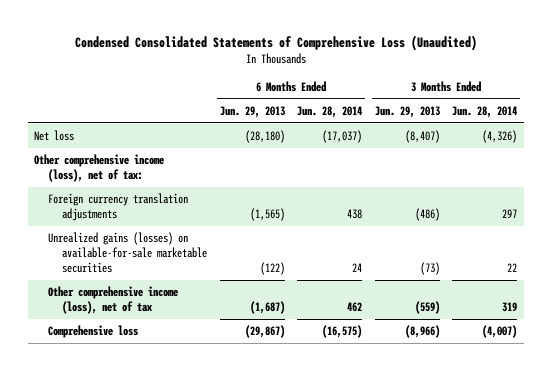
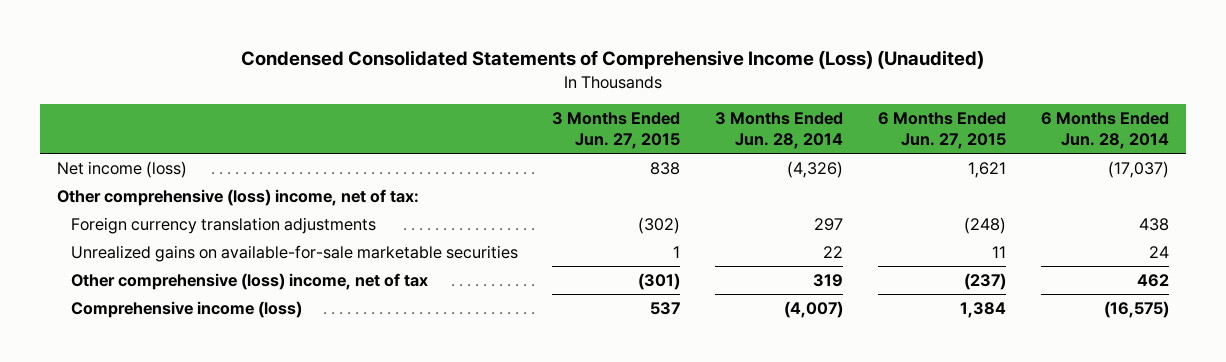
- Condensed Consolidated Statements of Comprehensive Loss (Unaudited)
+ Condensed Consolidated Statements of Comprehensive Income (Loss) (Unaudited)
- | 6 Months Ended Jun. 29, 2013 | 6 Months Ended Jun. 28, 2014 | 3 Months Ended Jun. 29, 2013 | 3 Months Ended Jun. 28, 2014
+ | 3 Months Ended Jun. 27, 2015 | 3 Months Ended Jun. 28, 2014 | 6 Months Ended Jun. 27, 2015 | 6 Months Ended Jun. 28, 2014
- Net loss | (28,180) | (17,037) | (8,407) | (4,326)
- Other comprehensive income (loss), net of tax:
+ Net income (loss) | 838 | (4,326) | 1,621 | (17,037)
+ Other comprehensive (loss) income, net of tax:
- Unrealized gains (losses) on available-for-sale marketable securities | (122) | 24 | (73) | 22
- Other comprehensive income (loss), net of tax | (1,687) | 462 | (559) | 319
- Comprehensive loss | (29,867) | (16,575) | (8,966) | (4,007)
+ Unrealized gains on available-for-sale marketable securities | 1 | 22 | 11 | 24
+ Other comprehensive (loss) income, net of tax | (301) | 319 | (237) | 462
+ Comprehensive income (loss) | 537 | (4,007) | 1,384 | (16,575)

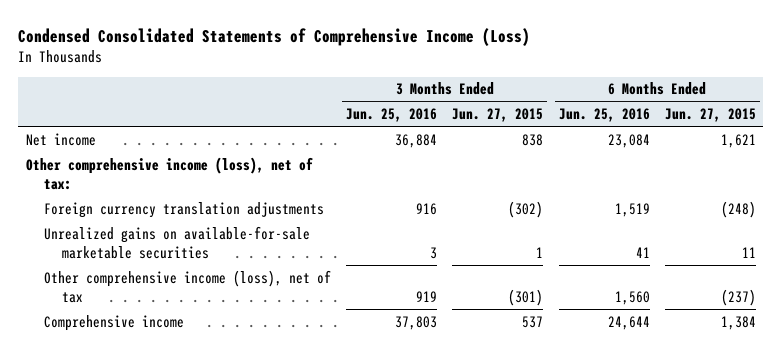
- Condensed Consolidated Statements of Comprehensive Income (Loss) (Unaudited)
+ Condensed Consolidated Statements of Comprehensive Income (Loss)
- | 3 Months Ended Jun. 27, 2015 | 3 Months Ended Jun. 28, 2014 | 6 Months Ended Jun. 27, 2015 | 6 Months Ended Jun. 28, 2014
+ | 3 Months Ended Jun. 25, 2016 | 3 Months Ended Jun. 27, 2015 | 6 Months Ended Jun. 25, 2016 | 6 Months Ended Jun. 27, 2015
- Net income (loss) | 838 | (4,326) | 1,621 | (17,037)
- Other comprehensive (loss) income, net of tax:
+ Net income | 36,884 | 838 | 23,084 | 1,621
+ Other comprehensive income (loss), net of tax:
- Other comprehensive (loss) income, net of tax | (301) | 319 | (237) | 462
- Comprehensive income (loss) | 537 | (4,007) | 1,384 | (16,575)
+ Other comprehensive income (loss), net of tax | 919 | (301) | 1,560 | (237)
+ Comprehensive income | 37,803 | 537 | 24,644 | 1,384

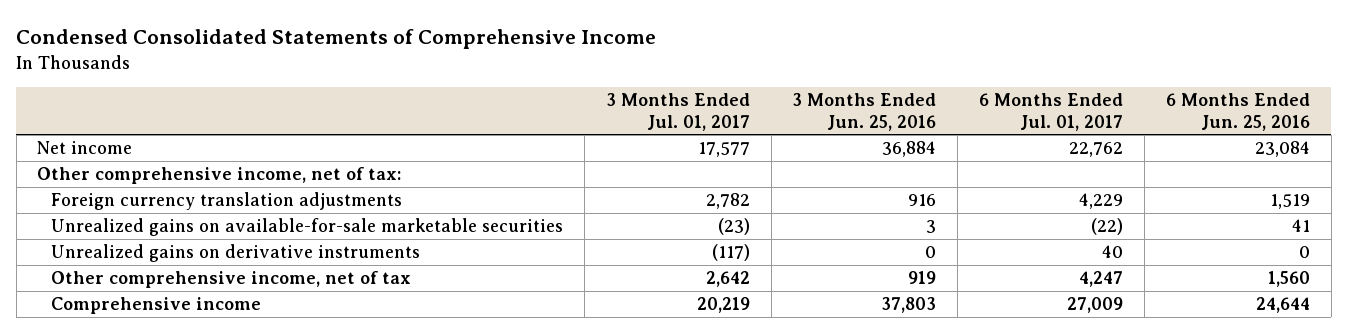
- Condensed Consolidated Statements of Comprehensive Income (Loss)
+ Condensed Consolidated Statements of Comprehensive Income
- | 3 Months Ended Jun. 25, 2016 | 3 Months Ended Jun. 27, 2015 | 6 Months Ended Jun. 25, 2016 | 6 Months Ended Jun. 27, 2015
+ | 3 Months Ended Jul. 01, 2017 | 3 Months Ended Jun. 25, 2016 | 6 Months Ended Jul. 01, 2017 | 6 Months Ended Jun. 25, 2016
- Other comprehensive income (loss), net of tax:
+ Other comprehensive income, net of tax:
- Other comprehensive income (loss), net of tax | 919 | (301) | 1,560 | (237)
+ Unrealized gains on derivative instruments | (117) | 0 | 40 | 0
+ Other comprehensive income, net of tax | 2,642 | 919 | 4,247 | 1,560

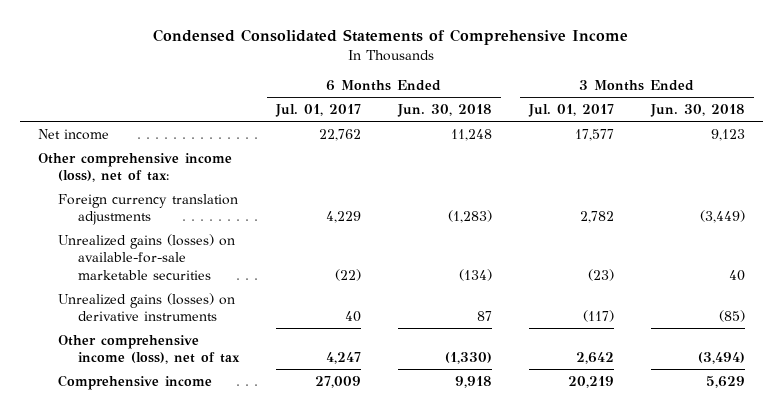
- | 3 Months Ended Jul. 01, 2017 | 3 Months Ended Jun. 25, 2016 | 6 Months Ended Jul. 01, 2017 | 6 Months Ended Jun. 25, 2016
+ | 6 Months Ended Jul. 01, 2017 | 6 Months Ended Jun. 30, 2018 | 3 Months Ended Jul. 01, 2017 | 3 Months Ended Jun. 30, 2018
- Other comprehensive income, net of tax:
+ Other comprehensive income (loss), net of tax:
- Unrealized gains on available-for-sale marketable securities | (23) | 3 | (22) | 41
- Unrealized gains on derivative instruments | (117) | 0 | 40 | 0
- Other comprehensive income, net of tax | 2,642 | 919 | 4,247 | 1,560
+ Unrealized gains (losses) on available-for-sale marketable securities | (22) | (134) | (23) | 40
+ Unrealized gains (losses) on derivative instruments | 40 | 87 | (117) | (85)
+ Other comprehensive income (loss), net of tax | 4,247 | (1,330) | 2,642 | (3,494)

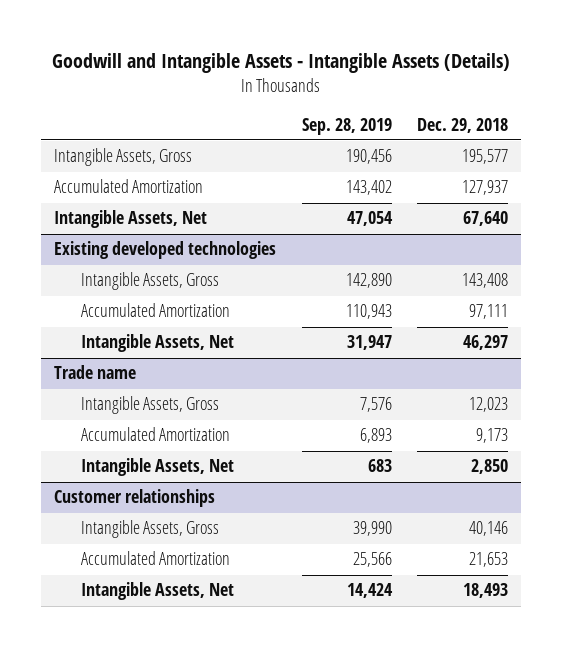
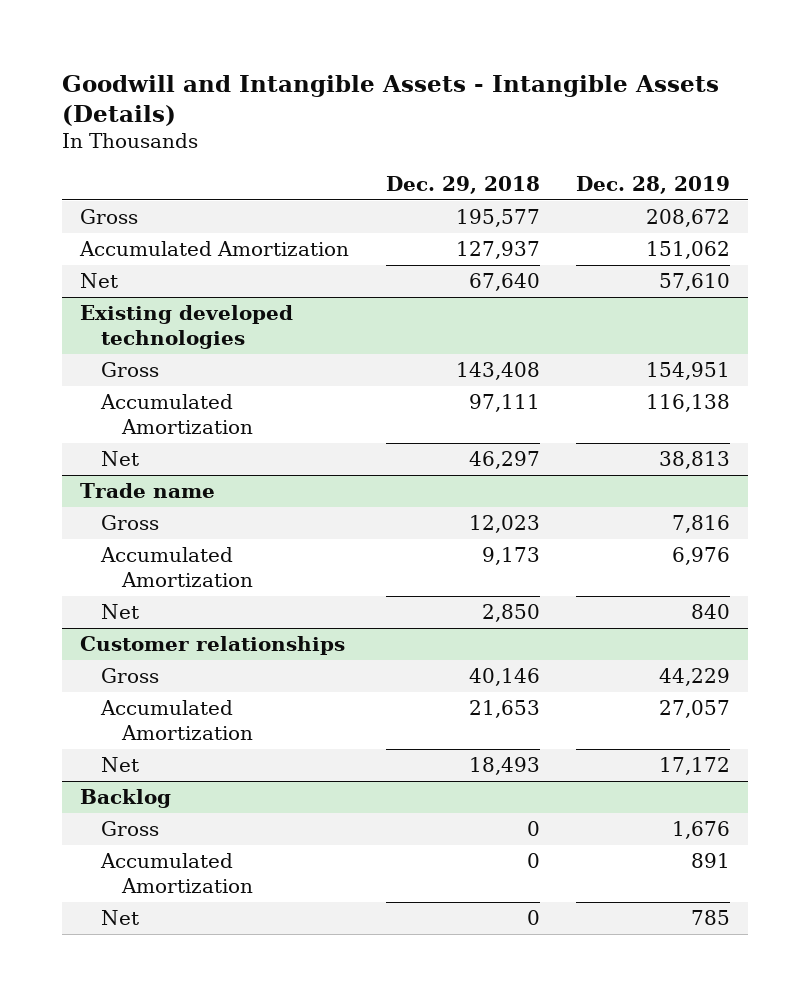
- | Sep. 28, 2019 | Dec. 29, 2018
+ | Dec. 29, 2018 | Dec. 28, 2019
- Intangible Assets, Gross | 190,456 | 195,577
+ Gross | 195,577 | 208,672
- Intangible Assets, Net | 47,054 | 67,640
+ Net | 67,640 | 57,610
@ Existing developed technologies
- Intangible Assets, Gross | 142,890 | 143,408
+ Gross | 143,408 | 154,951
- Intangible Assets, Net | 31,947 | 46,297
+ Net | 46,297 | 38,813
@ Trade name
- Intangible Assets, Gross | 7,576 | 12,023
+ Gross | 12,023 | 7,816
- Intangible Assets, Net | 683 | 2,850
+ Net | 2,850 | 840
@ Customer relationships
- Intangible Assets, Gross | 39,990 | 40,146
+ Gross | 40,146 | 44,229
- Intangible Assets, Net | 14,424 | 18,493
+ Net | 18,493 | 17,172
+ Backlog
+ Gross | 0 | 1,676
+ Accumulated Amortization | 0 | 891
+ Net | 0 | 785

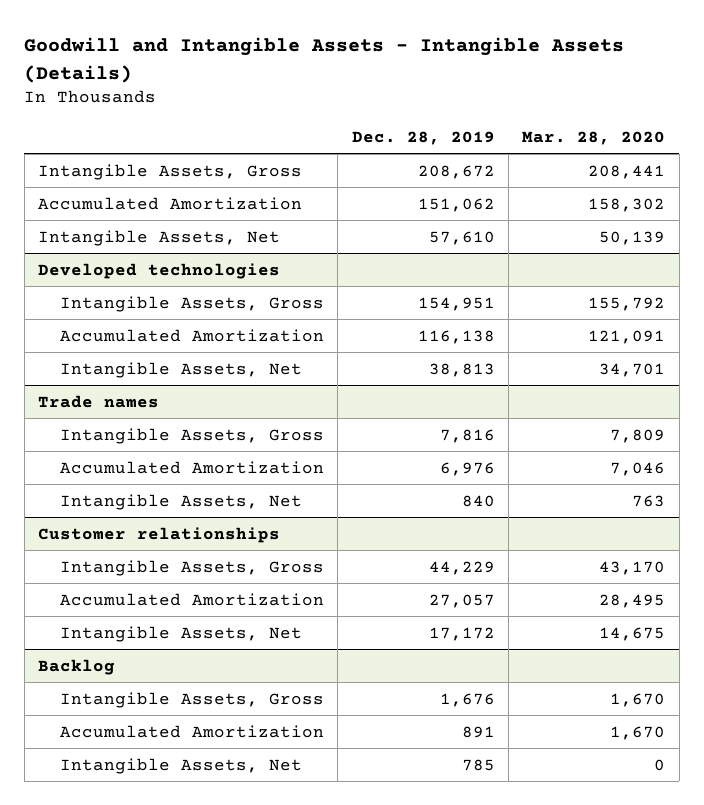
- | Dec. 29, 2018 | Dec. 28, 2019
+ | Dec. 28, 2019 | Mar. 28, 2020
- Gross | 195,577 | 208,672
+ Intangible Assets, Gross | 208,672 | 208,441
- Net | 67,640 | 57,610
- Existing developed technologies
- Gross | 143,408 | 154,951
+ Intangible Assets, Net | 57,610 | 50,139
+ Developed technologies
+ Intangible Assets, Gross | 154,951 | 155,792
- Net | 46,297 | 38,813
- Trade name
- Gross | 12,023 | 7,816
+ Intangible Assets, Net | 38,813 | 34,701
+ Trade names
+ Intangible Assets, Gross | 7,816 | 7,809
- Net | 2,850 | 840
+ Intangible Assets, Net | 840 | 763
@ Customer relationships
- Gross | 40,146 | 44,229
+ Intangible Assets, Gross | 44,229 | 43,170
- Net | 18,493 | 17,172
+ Intangible Assets, Net | 17,172 | 14,675
@ Backlog
- Gross | 0 | 1,676
+ Intangible Assets, Gross | 1,676 | 1,670
- Net | 0 | 785
+ Intangible Assets, Net | 785 | 0

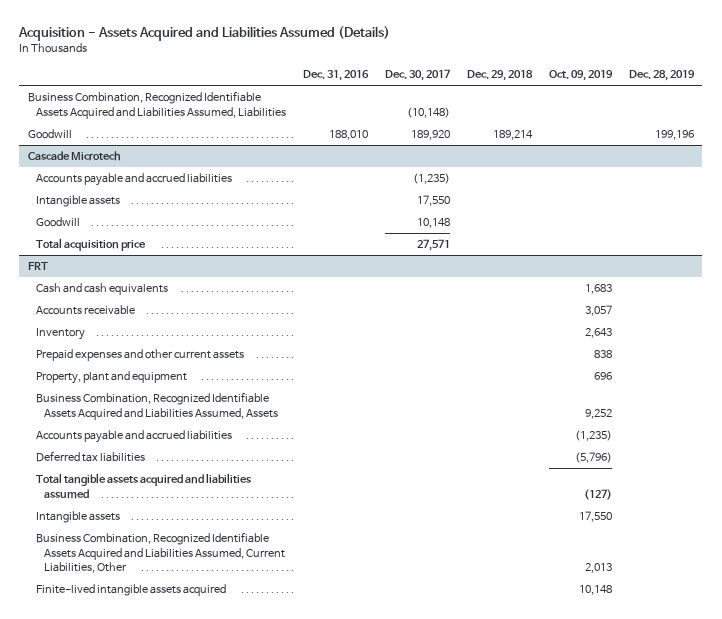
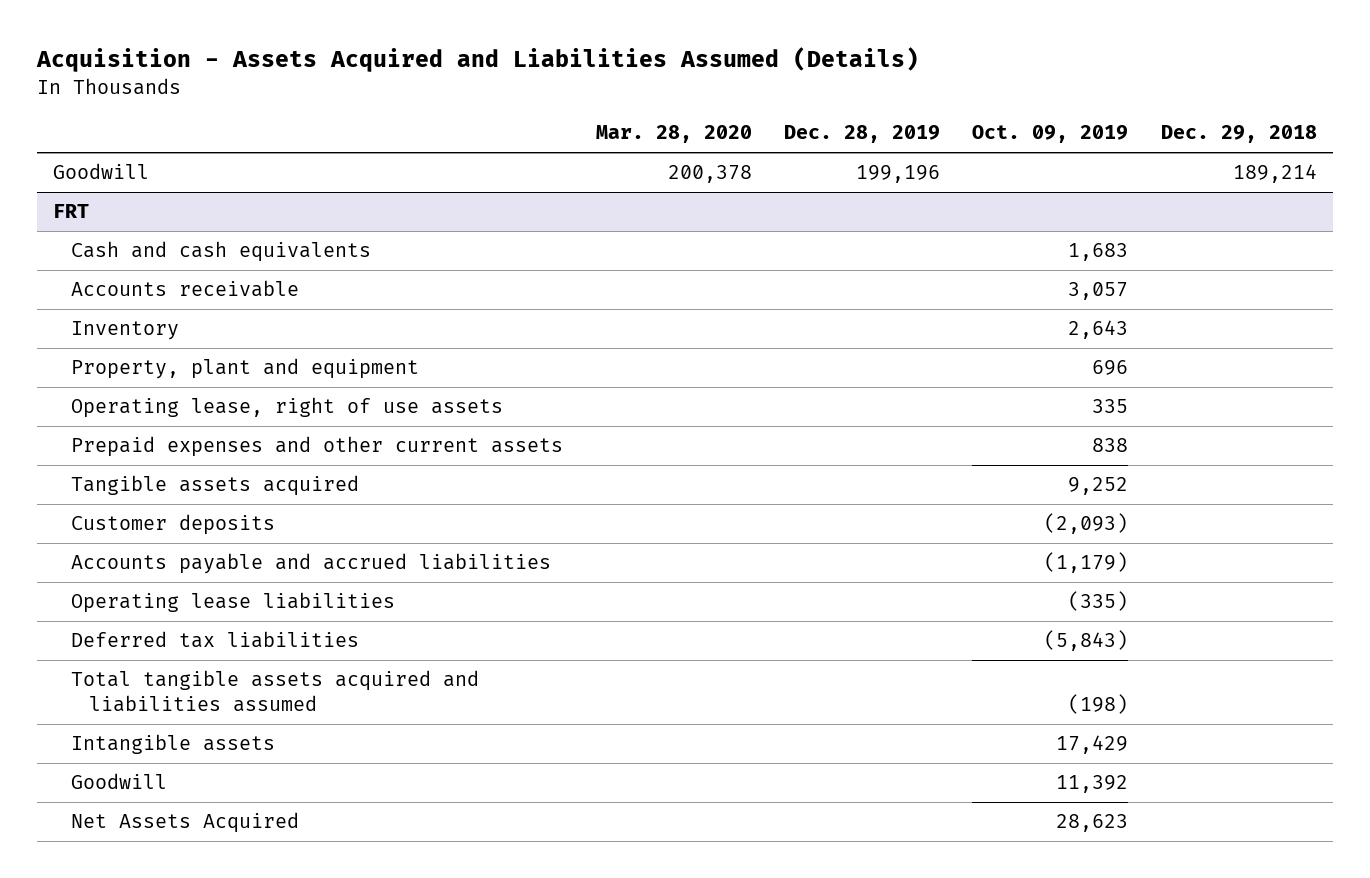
- | Dec. 31, 2016 | Dec. 30, 2017 | Dec. 29, 2018 | Oct. 09, 2019 | Dec. 28, 2019
+ | Mar. 28, 2020 | Dec. 28, 2019 | Oct. 09, 2019 | Dec. 29, 2018
- Business Combination, Recognized Identifiable Assets Acquired and Liabilities Assumed, Liabilities | | (10,148) | | |
- Cascade Microtech
- Accounts payable and accrued liabilities | | (1,235) | | |
- Intangible assets | | 17,550 | | |
- Goodwill | | 10,148 | | |
- Total acquisition price | | 27,571 | | |
@ FRT
- Business Combination, Recognized Identifiable Assets Acquired and Liabilities Assumed, Assets | | | | 9,252 |
- Accounts payable and accrued liabilities | | | | (1,235) |
- Deferred tax liabilities | | | | (5,796) |
- Total tangible assets acquired and liabilities assumed | | | | (127) |
- Intangible assets | | | | 17,550 |
- Business Combination, Recognized Identifiable Assets Acquired and Liabilities Assumed, Current Liabilities, Other | | | | 2,013 |
- Finite-lived intangible assets acquired | | | | 10,148 |
+ Operating lease, right of use assets | | | 335 |
moved down: Prepaid expenses and other current assets | | | 838 |
+ Tangible assets acquired | | | 9,252 |
+ Customer deposits | | | (2,093) |
+ Accounts payable and accrued liabilities | | | (1,179) |
+ Operating lease liabilities | | | (335) |
+ Deferred tax liabilities | | | (5,843) |
+ Total tangible assets acquired and liabilities assumed | | | (198) |
+ Intangible assets | | | 17,429 |
+ Goodwill | | | 11,392 |
+ Net Assets Acquired | | | 28,623 |

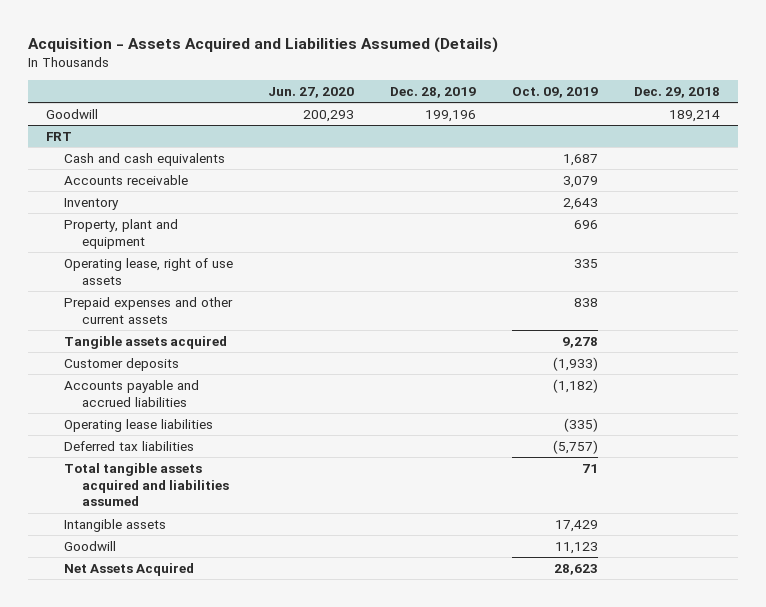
- | Mar. 28, 2020 | Dec. 28, 2019 | Oct. 09, 2019 | Dec. 29, 2018
+ | Jun. 27, 2020 | Dec. 28, 2019 | Oct. 09, 2019 | Dec. 29, 2018
@ FRT
- Cash and cash equivalents | | | 1,683 |
- Accounts receivable | | | 3,057 |
+ Cash and cash equivalents | | | 1,687 |
+ Accounts receivable | | | 3,079 |
- Tangible assets acquired | | | 9,252 |
- Customer deposits | | | (2,093) |
- Accounts payable and accrued liabilities | | | (1,179) |
+ Tangible assets acquired | | | 9,278 |
+ Customer deposits | | | (1,933) |
+ Accounts payable and accrued liabilities | | | (1,182) |
- Deferred tax liabilities | | | (5,843) |
- Total tangible assets acquired and liabilities assumed | | | (198) |
+ Deferred tax liabilities | | | (5,757) |
+ Total tangible assets acquired and liabilities assumed | | | 71 |
- Goodwill | | | 11,392 |
+ Goodwill | | | 11,123 |

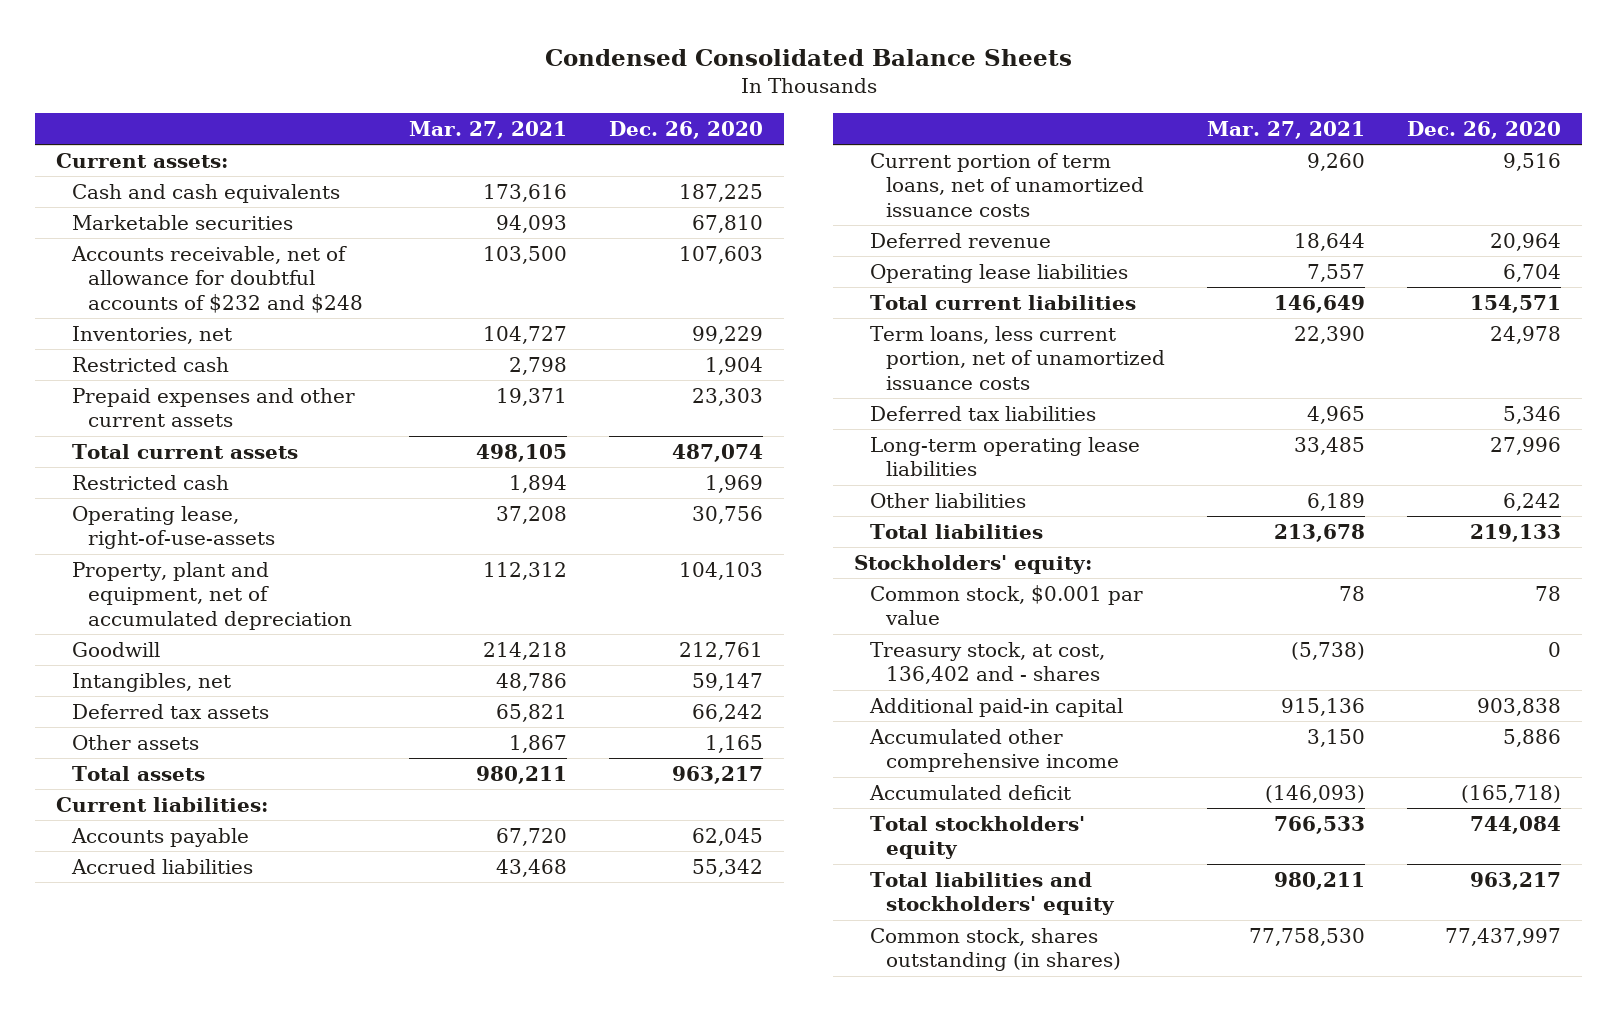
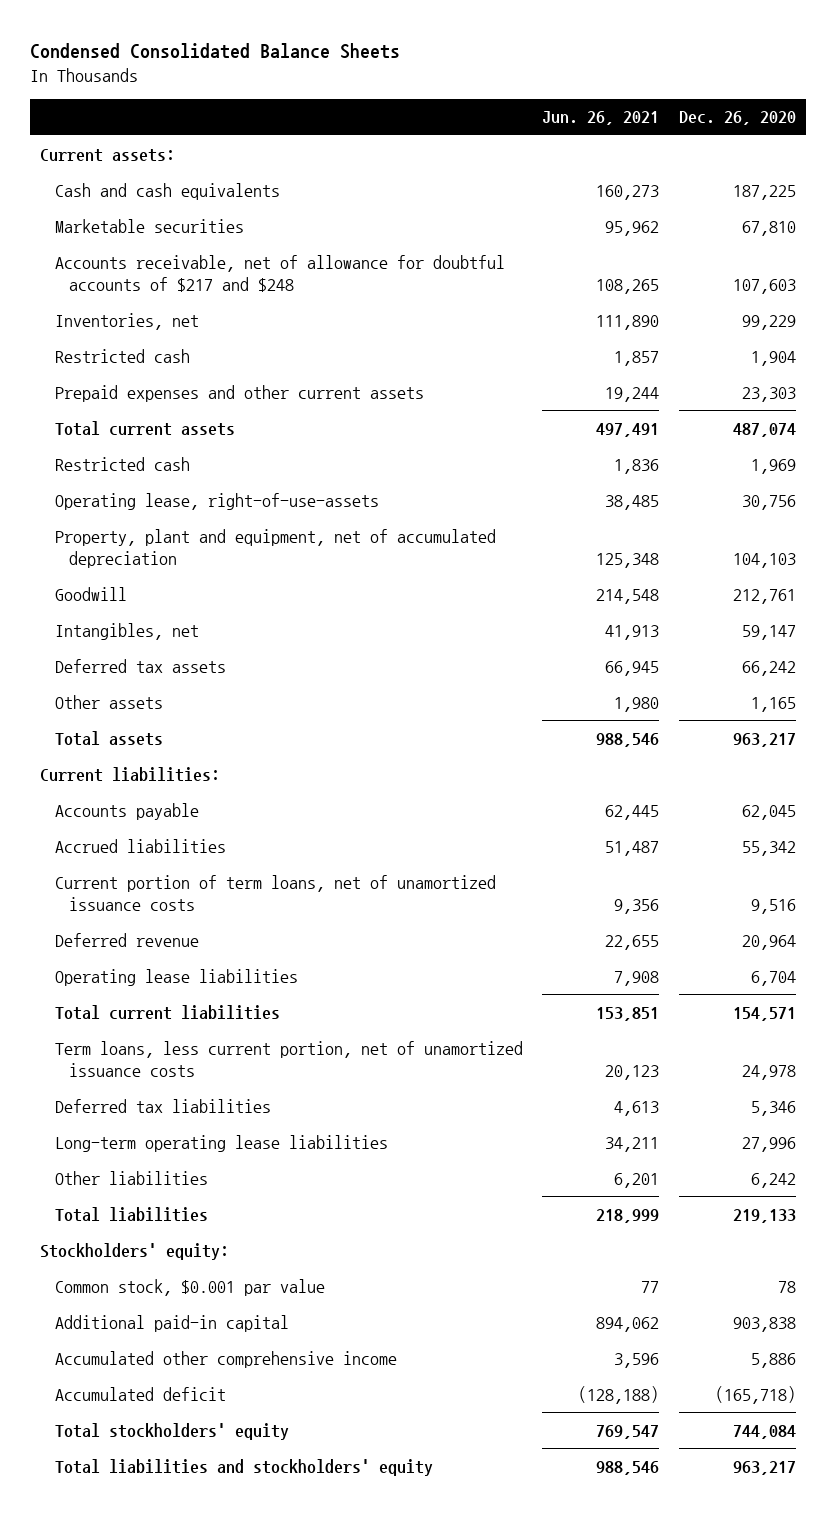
- | Mar. 27, 2021 | Dec. 26, 2020
+ | Jun. 26, 2021 | Dec. 26, 2020
- Accounts receivable, net of allowance for doubtful accounts of $232 and $248 | 103,500 | 107,603
+ Accounts receivable, net of allowance for doubtful accounts of $217 and $248 | 108,265 | 107,603
- Treasury stock, at cost, 136,402 and - shares | (5,738) | 0
- Common stock, shares outstanding (in shares) | 77,758,530 | 77,437,997

